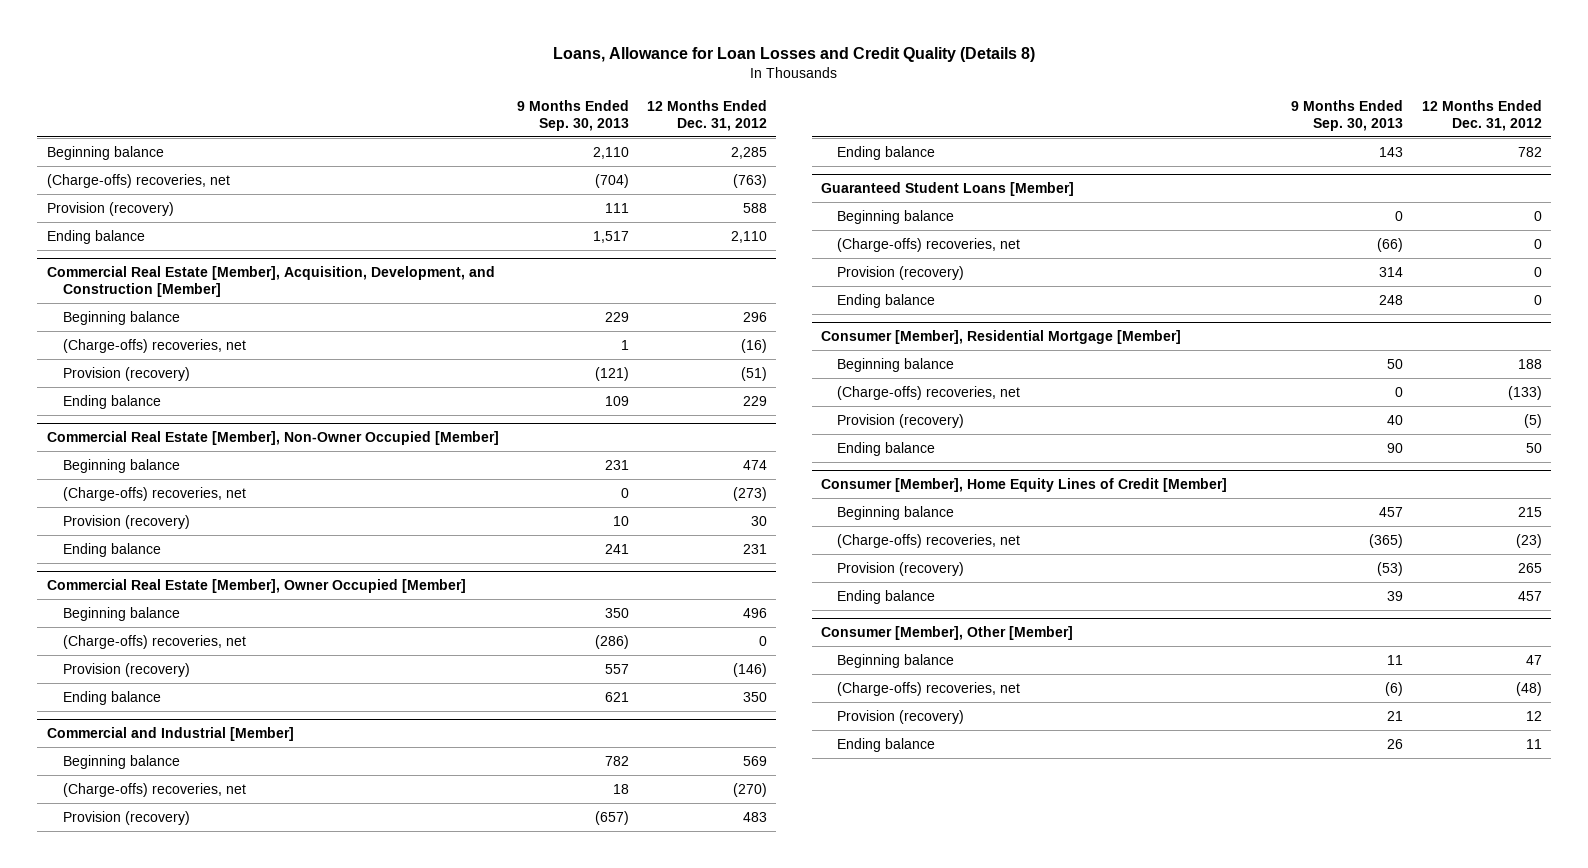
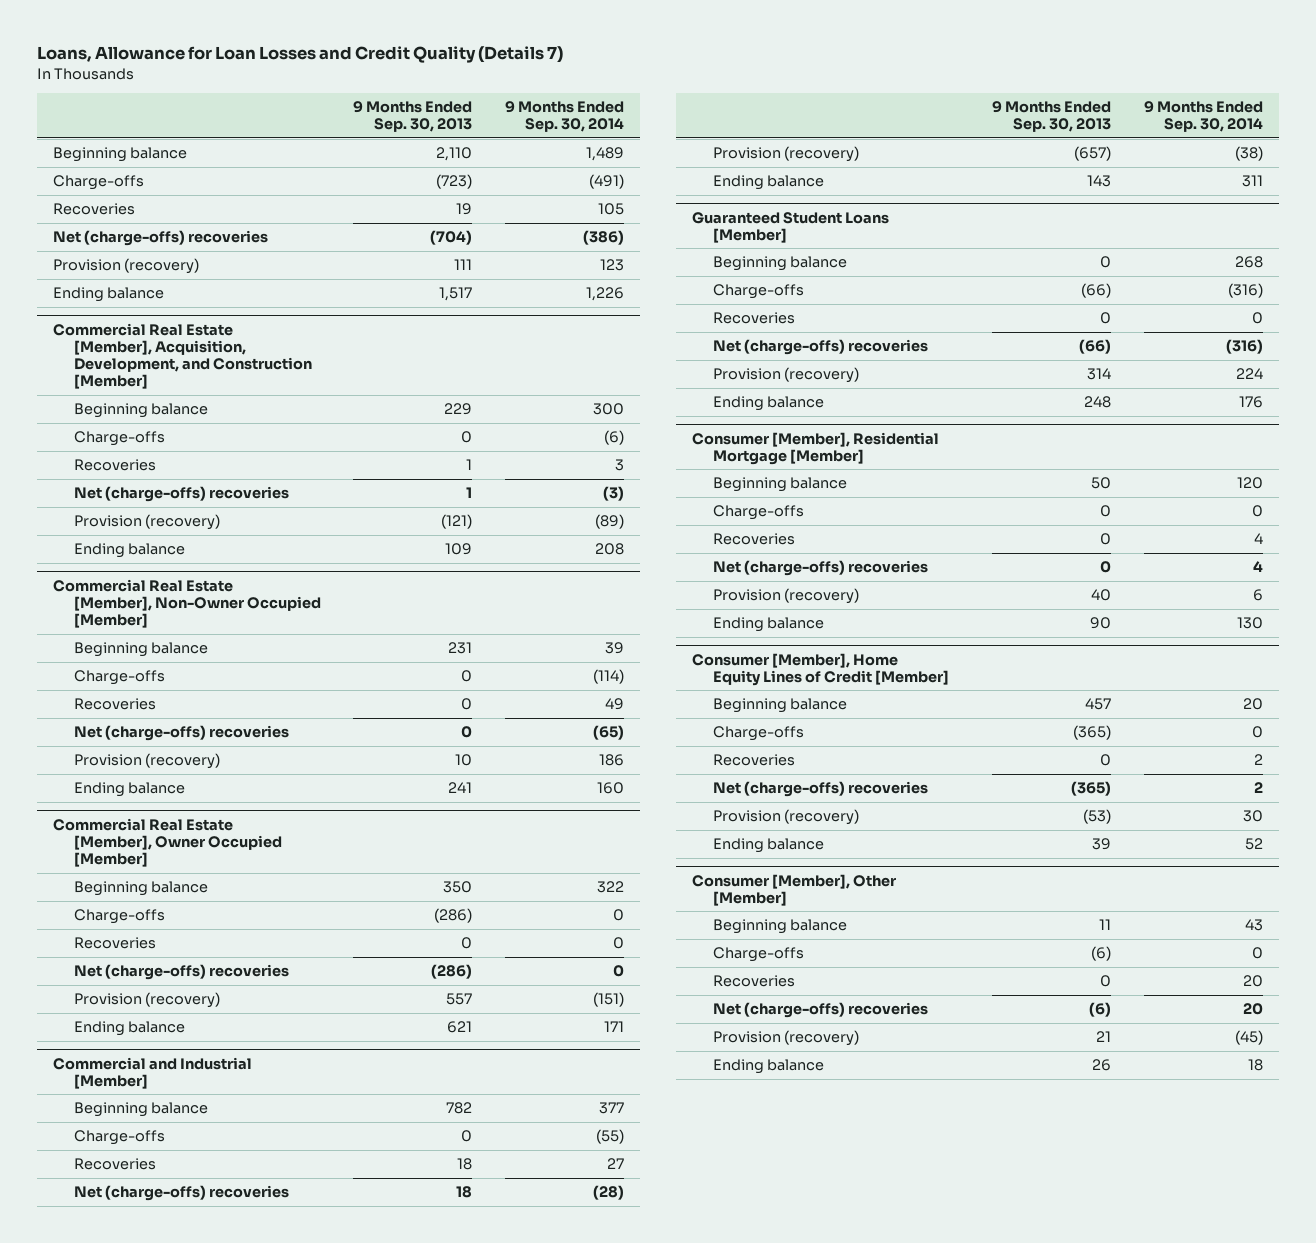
- Loans, Allowance for Loan Losses and Credit Quality (Details 8)
+ Loans, Allowance for Loan Losses and Credit Quality (Details 7)
- | 9 Months Ended Sep. 30, 2013 | 12 Months Ended Dec. 31, 2012
+ | 9 Months Ended Sep. 30, 2013 | 9 Months Ended Sep. 30, 2014
- (Charge-offs) recoveries, net | (704) | (763)
+ Charge-offs | (723) | (491)
+ Recoveries | 19 | 105
+ Net (charge-offs) recoveries | (704) | (386)
@ Commercial Real Estate [Member], Acquisition, Development, and Construction [Member]
- (Charge-offs) recoveries, net | 1 | (16)
+ Charge-offs | 0 | (6)
+ Recoveries | 1 | 3
+ Net (charge-offs) recoveries | 1 | (3)
@ Commercial Real Estate [Member], Non-Owner Occupied [Member]
- (Charge-offs) recoveries, net | 0 | (273)
+ Charge-offs | 0 | (114)
+ Recoveries | 0 | 49
+ Net (charge-offs) recoveries | 0 | (65)
@ Commercial Real Estate [Member], Owner Occupied [Member]
- (Charge-offs) recoveries, net | (286) | 0
+ Charge-offs | (286) | 0
+ Recoveries | 0 | 0
+ Net (charge-offs) recoveries | (286) | 0
@ Commercial and Industrial [Member]
- (Charge-offs) recoveries, net | 18 | (270)
+ Charge-offs | 0 | (55)
+ Recoveries | 18 | 27
+ Net (charge-offs) recoveries | 18 | (28)
@ Guaranteed Student Loans [Member]
- (Charge-offs) recoveries, net | (66) | 0
+ Charge-offs | (66) | (316)
+ Recoveries | 0 | 0
+ Net (charge-offs) recoveries | (66) | (316)
@ Consumer [Member], Residential Mortgage [Member]
- (Charge-offs) recoveries, net | 0 | (133)
+ Charge-offs | 0 | 0
+ Recoveries | 0 | 4
+ Net (charge-offs) recoveries | 0 | 4
@ Consumer [Member], Home Equity Lines of Credit [Member]
- (Charge-offs) recoveries, net | (365) | (23)
+ Charge-offs | (365) | 0
+ Recoveries | 0 | 2
+ Net (charge-offs) recoveries | (365) | 2
@ Consumer [Member], Other [Member]
- (Charge-offs) recoveries, net | (6) | (48)
+ Charge-offs | (6) | 0
+ Recoveries | 0 | 20
+ Net (charge-offs) recoveries | (6) | 20

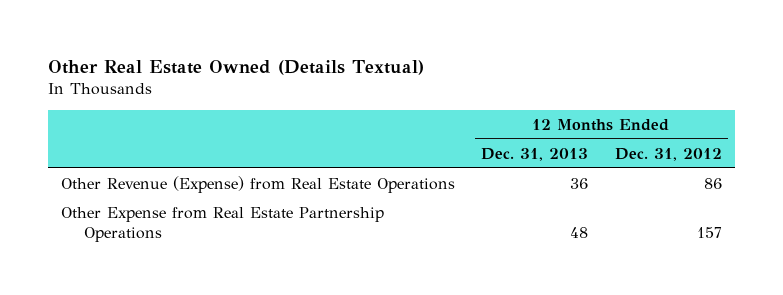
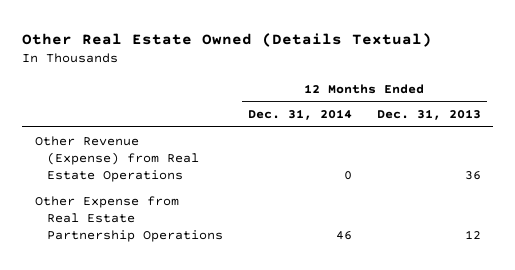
- | 12 Months Ended Dec. 31, 2013 | 12 Months Ended Dec. 31, 2012
+ | 12 Months Ended Dec. 31, 2014 | 12 Months Ended Dec. 31, 2013
- Other Expense from Real Estate Partnership Operations | 48 | 157
+ Other Expense from Real Estate Partnership Operations | 46 | 12

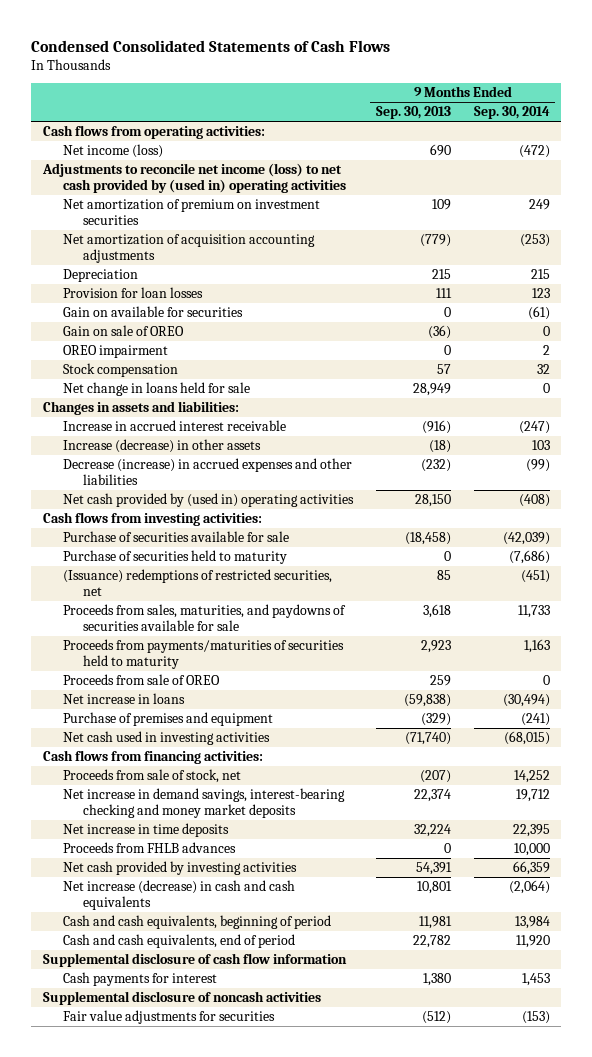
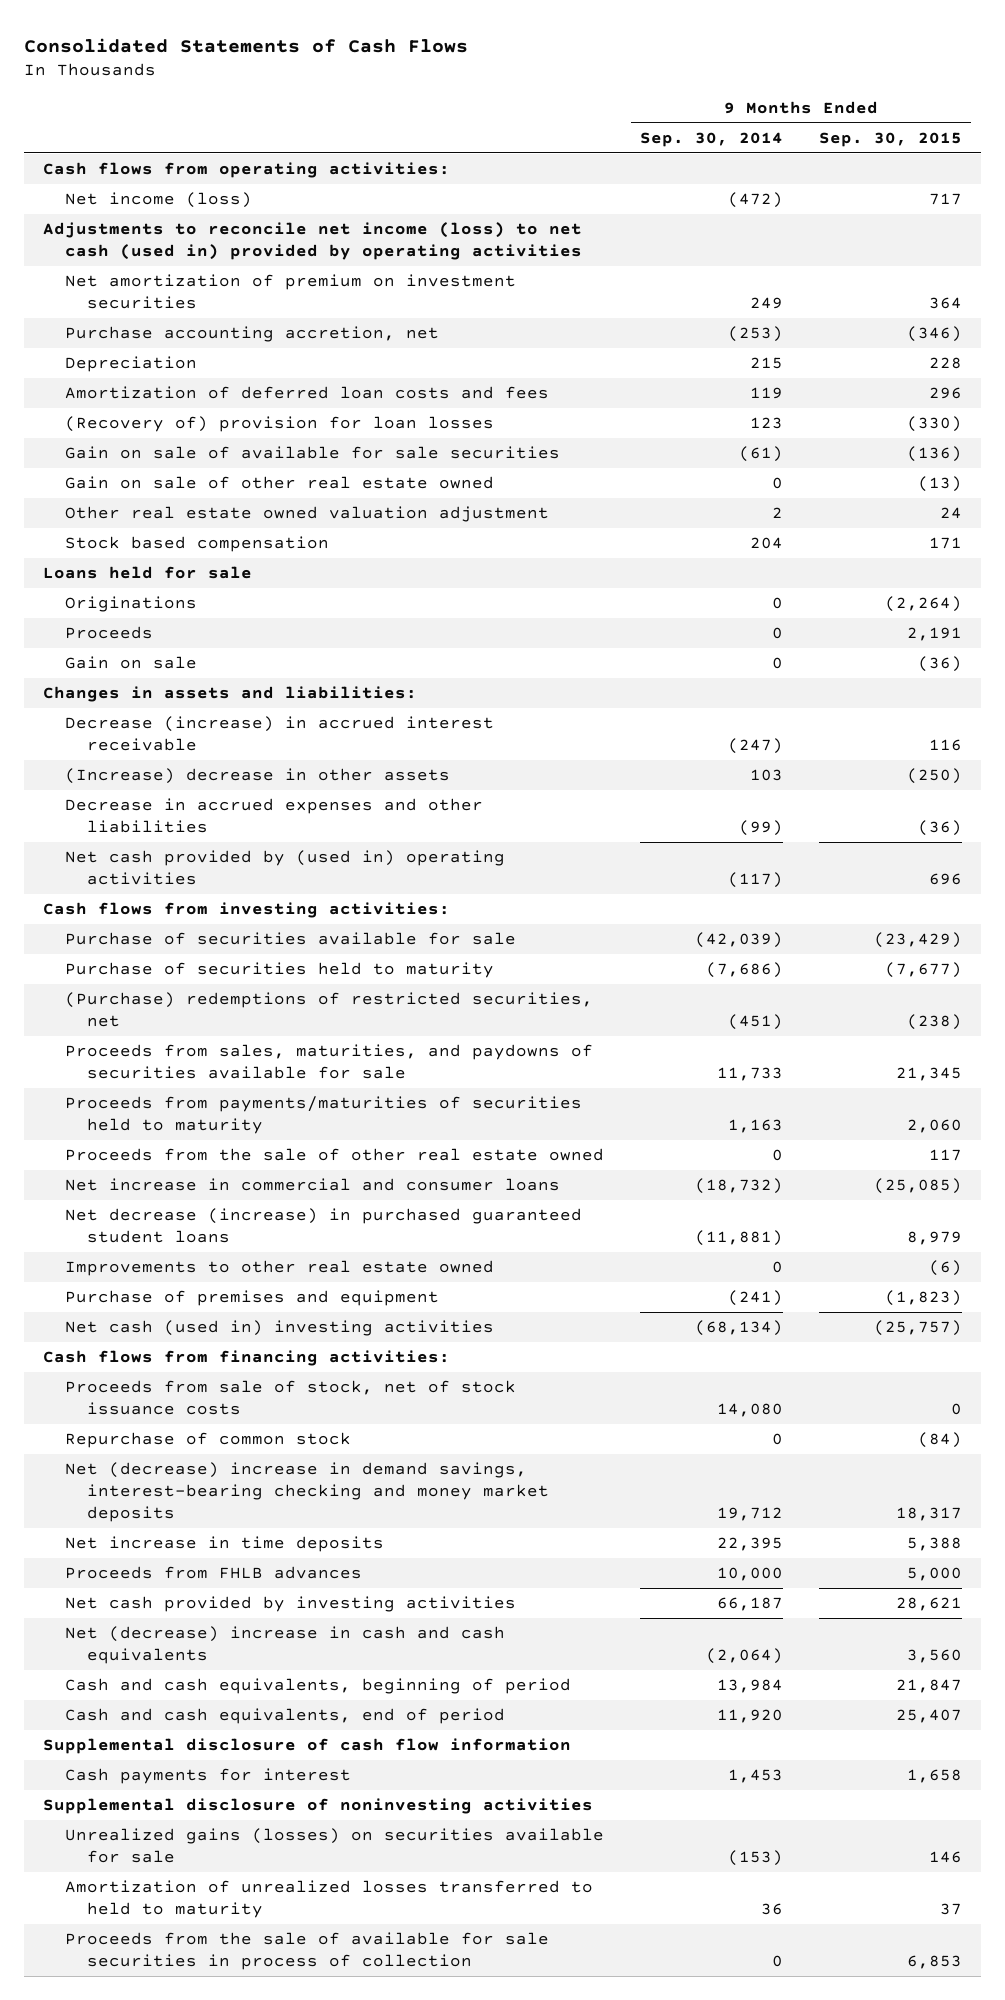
- Condensed Consolidated Statements of Cash Flows
+ Consolidated Statements of Cash Flows
- | 9 Months Ended Sep. 30, 2013 | 9 Months Ended Sep. 30, 2014
+ | 9 Months Ended Sep. 30, 2014 | 9 Months Ended Sep. 30, 2015
- Adjustments to reconcile net income (loss) to net cash provided by (used in) operating activities
+ Adjustments to reconcile net income (loss) to net cash (used in) provided by operating activities
- Net amortization of acquisition accounting adjustments | (779) | (253)
+ Purchase accounting accretion, net | (253) | (346)
- Provision for loan losses | 111 | 123
- Gain on available for securities | 0 | (61)
- Gain on sale of OREO | (36) | 0
- OREO impairment | 0 | 2
- Stock compensation | 57 | 32
- Net change in loans held for sale | 28,949 | 0
+ Amortization of deferred loan costs and fees | 119 | 296
+ (Recovery of) provision for loan losses | 123 | (330)
+ Gain on sale of available for sale securities | (61) | (136)
+ Gain on sale of other real estate owned | 0 | (13)
+ Other real estate owned valuation adjustment | 2 | 24
+ Stock based compensation | 204 | 171
+ Loans held for sale
+ Originations | 0 | (2,264)
+ Proceeds | 0 | 2,191
+ Gain on sale | 0 | (36)
- Increase in accrued interest receivable | (916) | (247)
- Increase (decrease) in other assets | (18) | 103
- Decrease (increase) in accrued expenses and other liabilities | (232) | (99)
- Net cash provided by (used in) operating activities | 28,150 | (408)
+ Decrease (increase) in accrued interest receivable | (247) | 116
+ (Increase) decrease in other assets | 103 | (250)
+ Decrease in accrued expenses and other liabilities | (99) | (36)
+ Net cash provided by (used in) operating activities | (117) | 696
- (Issuance) redemptions of restricted securities, net | 85 | (451)
+ (Purchase) redemptions of restricted securities, net | (451) | (238)
- Proceeds from sale of OREO | 259 | 0
- Net increase in loans | (59,838) | (30,494)
+ Proceeds from the sale of other real estate owned | 0 | 117
+ Net increase in commercial and consumer loans | (18,732) | (25,085)
+ Net decrease (increase) in purchased guaranteed student loans | (11,881) | 8,979
+ Improvements to other real estate owned | 0 | (6)
- Net cash used in investing activities | (71,740) | (68,015)
+ Net cash (used in) investing activities | (68,134) | (25,757)
- Proceeds from sale of stock, net | (207) | 14,252
- Net increase in demand savings, interest-bearing checking and money market deposits | 22,374 | 19,712
+ Proceeds from sale of stock, net of stock issuance costs | 14,080 | 0
+ Repurchase of common stock | 0 | (84)
+ Net (decrease) increase in demand savings, interest-bearing checking and money market deposits | 19,712 | 18,317
- Net cash provided by investing activities | 54,391 | 66,359
- Net increase (decrease) in cash and cash equivalents | 10,801 | (2,064)
+ Net cash provided by investing activities | 66,187 | 28,621
+ Net (decrease) increase in cash and cash equivalents | (2,064) | 3,560
- Supplemental disclosure of noncash activities
- Fair value adjustments for securities | (512) | (153)
+ Supplemental disclosure of noninvesting activities
+ Unrealized gains (losses) on securities available for sale | (153) | 146
+ Amortization of unrealized losses transferred to held to maturity | 36 | 37
+ Proceeds from the sale of available for sale securities in process of collection | 0 | 6,853

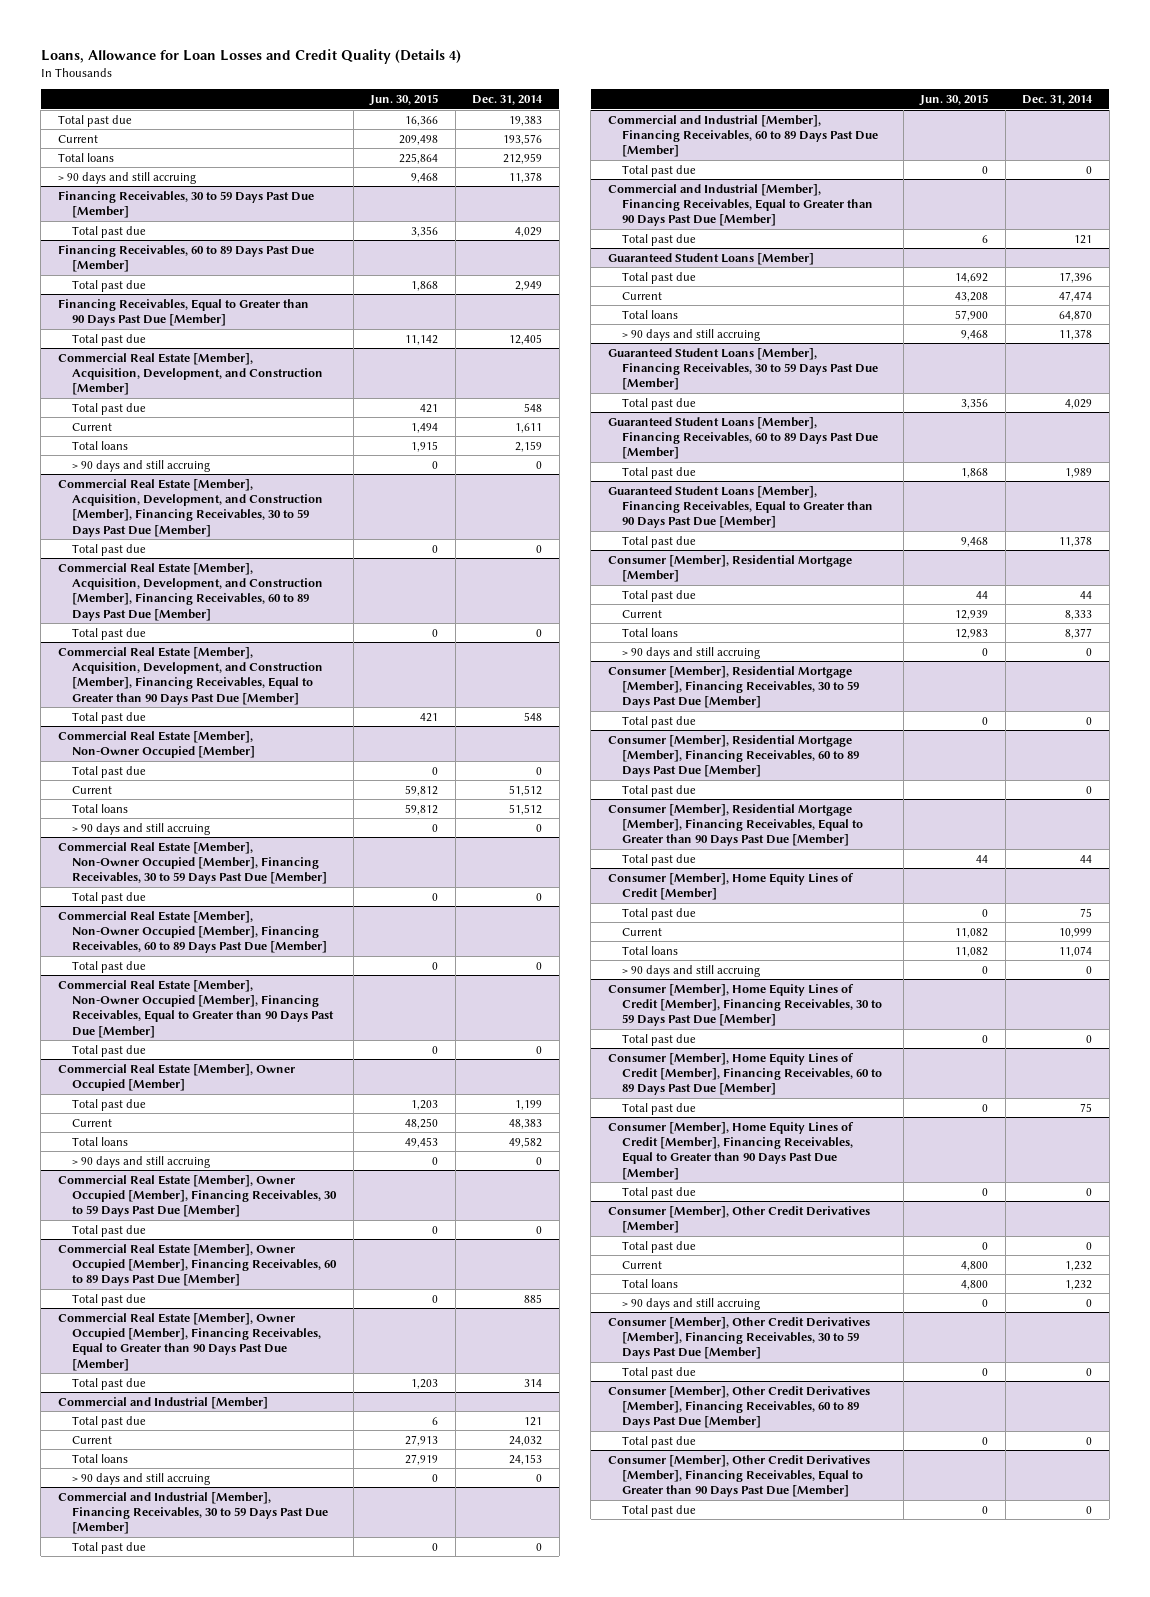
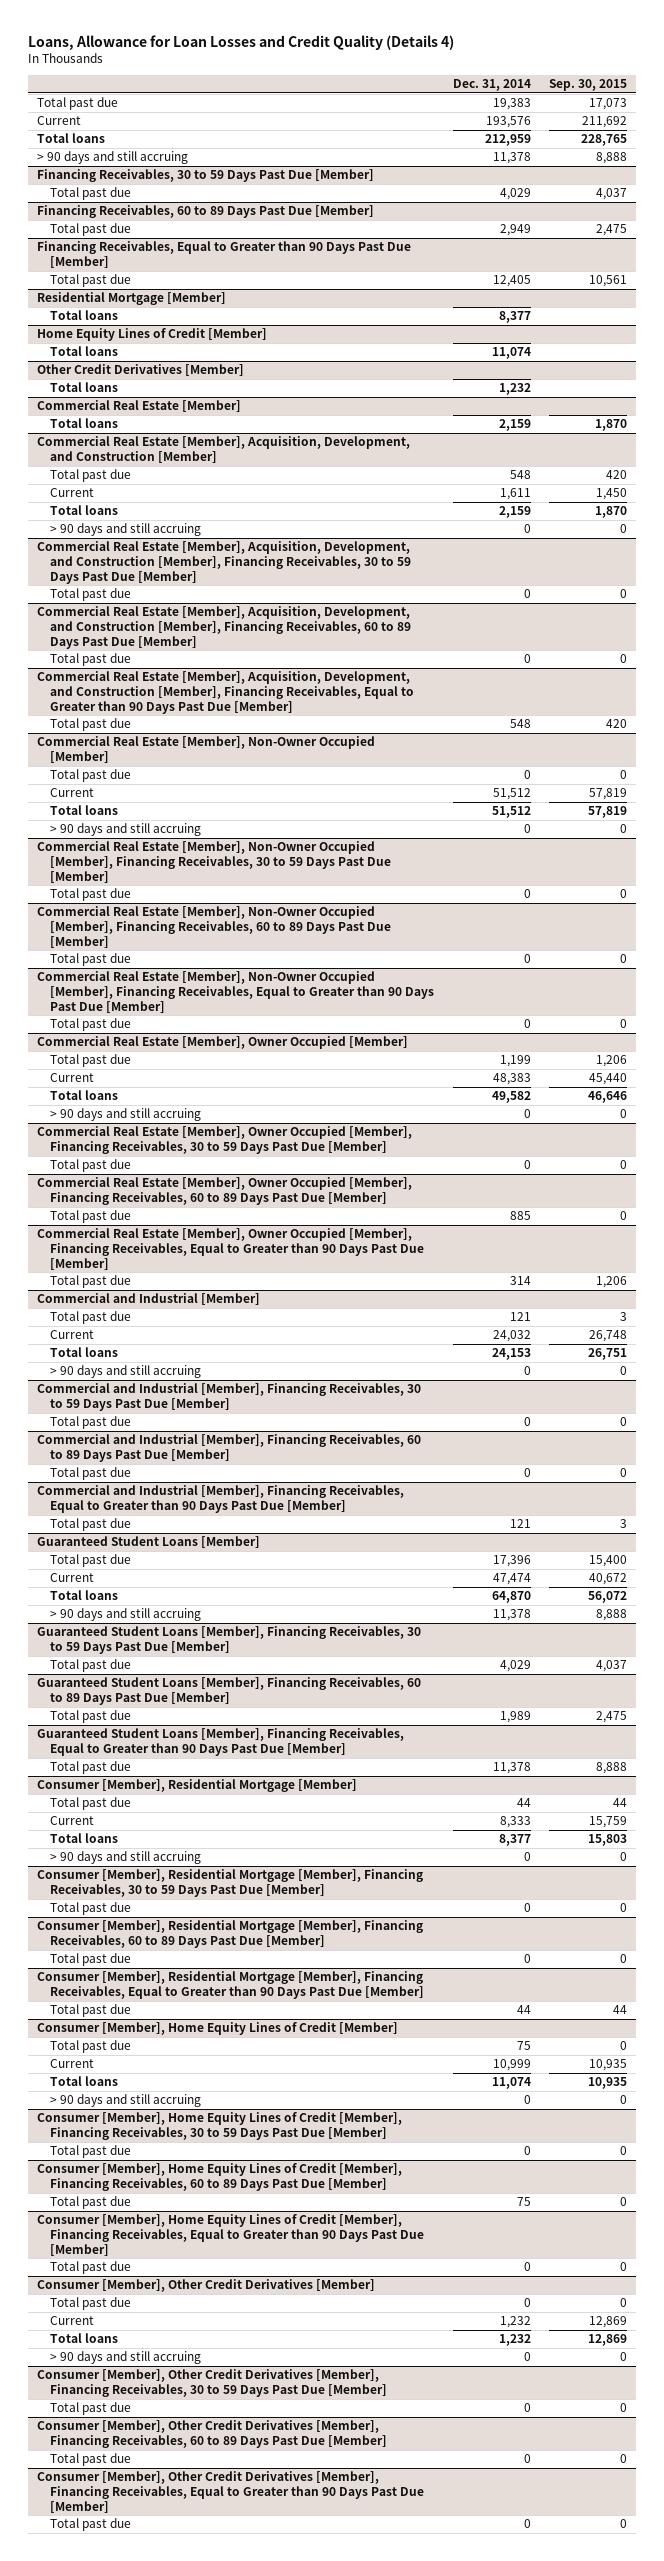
- | Jun. 30, 2015 | Dec. 31, 2014
+ | Dec. 31, 2014 | Sep. 30, 2015
+ Residential Mortgage [Member]
+ Total loans | 8,377 |
+ Home Equity Lines of Credit [Member]
+ Total loans | 11,074 |
+ Other Credit Derivatives [Member]
+ Total loans | 1,232 |
+ Commercial Real Estate [Member]
+ Total loans | 2,159 | 1,870

